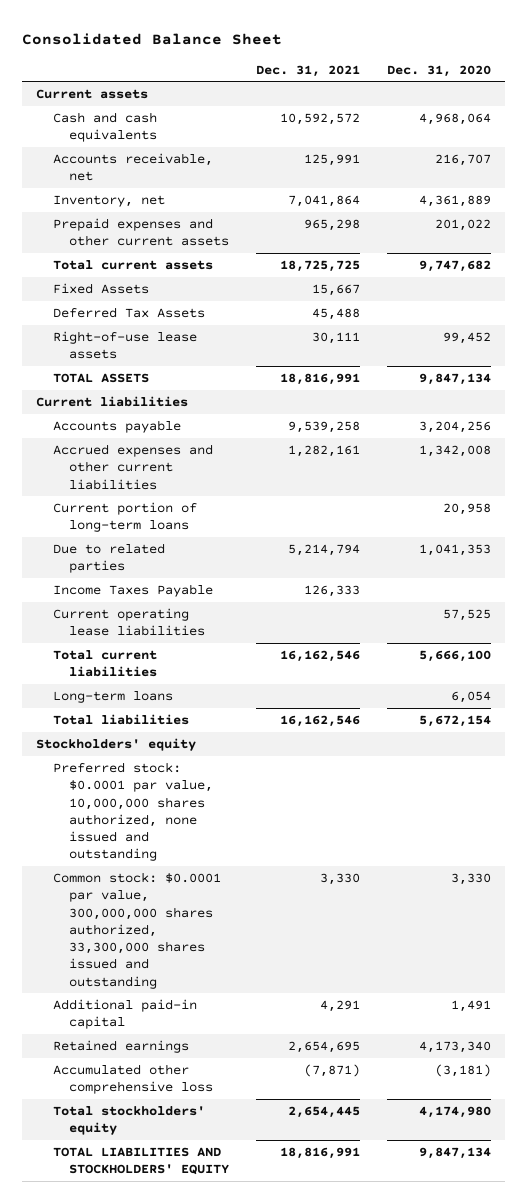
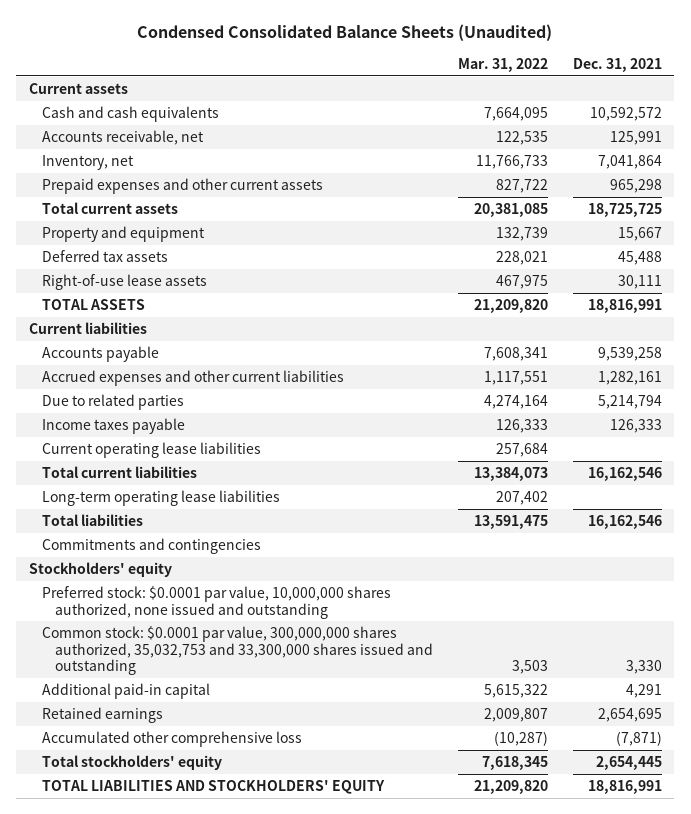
- Consolidated Balance Sheet
+ Condensed Consolidated Balance Sheets (Unaudited)
- | Dec. 31, 2021 | Dec. 31, 2020
+ | Mar. 31, 2022 | Dec. 31, 2021
- Fixed Assets | 15,667 |
- Deferred Tax Assets | 45,488 |
+ Property and equipment | 132,739 | 15,667
+ Deferred tax assets | 228,021 | 45,488
- Current portion of long-term loans | | 20,958
- Income Taxes Payable | 126,333 |
+ Income taxes payable | 126,333 | 126,333
- Long-term loans | | 6,054
+ Long-term operating lease liabilities | 207,402 |
+ Commitments and contingencies
- Common stock: $0.0001 par value, 300,000,000 shares authorized, 33,300,000 shares issued and outstanding | 3,330 | 3,330
+ Common stock: $0.0001 par value, 300,000,000 shares authorized, 35,032,753 and 33,300,000 shares issued and outstanding | 3,503 | 3,330

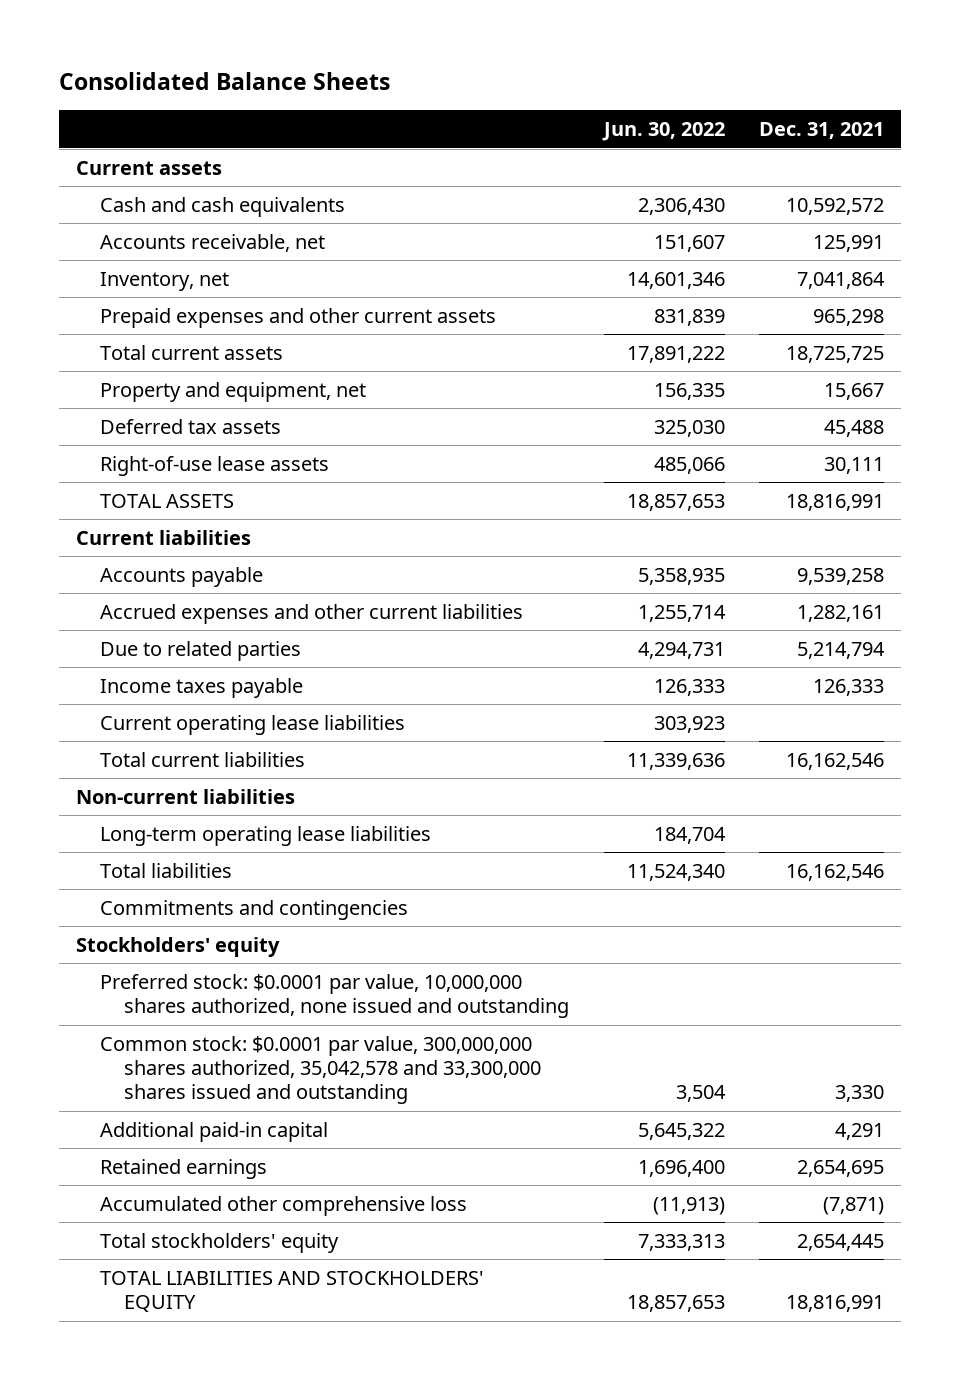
- Condensed Consolidated Balance Sheets (Unaudited)
+ Consolidated Balance Sheets
- | Mar. 31, 2022 | Dec. 31, 2021
+ | Jun. 30, 2022 | Dec. 31, 2021
- Property and equipment | 132,739 | 15,667
+ Property and equipment, net | 156,335 | 15,667
+ Non-current liabilities
- Common stock: $0.0001 par value, 300,000,000 shares authorized, 35,032,753 and 33,300,000 shares issued and outstanding | 3,503 | 3,330
+ Common stock: $0.0001 par value, 300,000,000 shares authorized, 35,042,578 and 33,300,000 shares issued and outstanding | 3,504 | 3,330

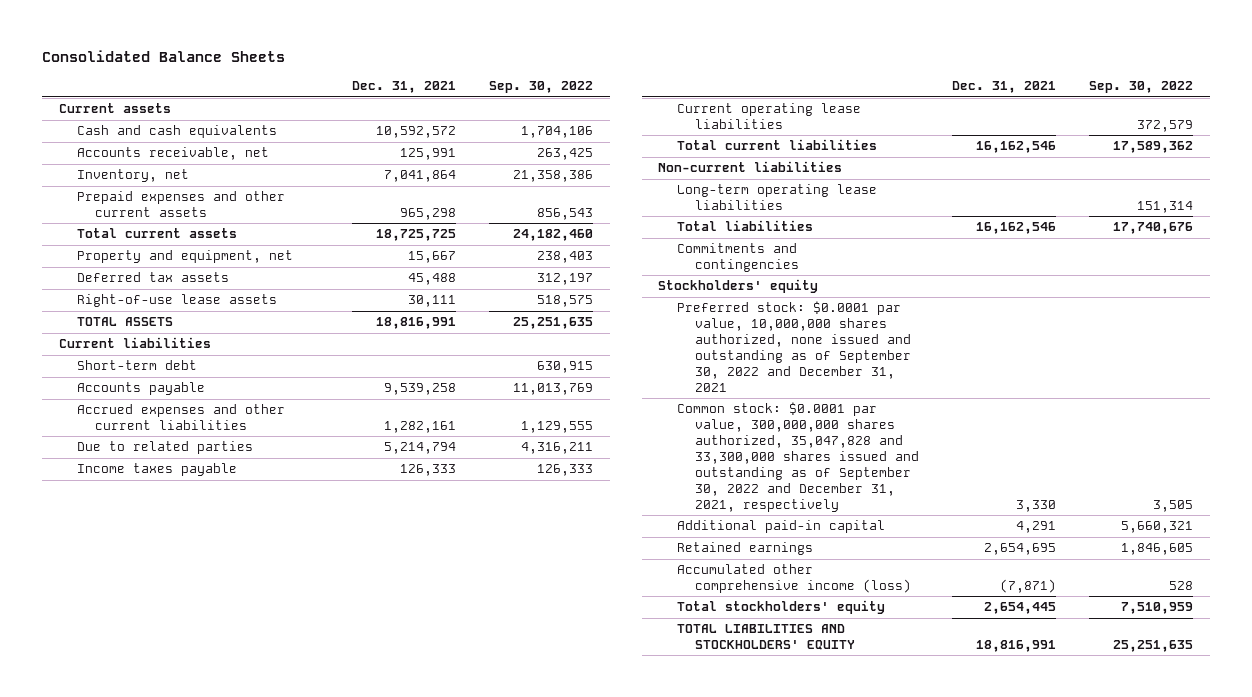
- | Jun. 30, 2022 | Dec. 31, 2021
+ | Dec. 31, 2021 | Sep. 30, 2022
+ Short-term debt | | 630,915
- Preferred stock: $0.0001 par value, 10,000,000 shares authorized, none issued and outstanding
- Common stock: $0.0001 par value, 300,000,000 shares authorized, 35,042,578 and 33,300,000 shares issued and outstanding | 3,504 | 3,330
+ Preferred stock: $0.0001 par value, 10,000,000 shares authorized, none issued and outstanding as of September 30, 2022 and December 31, 2021
+ Common stock: $0.0001 par value, 300,000,000 shares authorized, 35,047,828 and 33,300,000 shares issued and outstanding as of September 30, 2022 and December 31, 2021, respectively | 3,330 | 3,505
- Accumulated other comprehensive loss | (11,913) | (7,871)
+ Accumulated other comprehensive income (loss) | (7,871) | 528

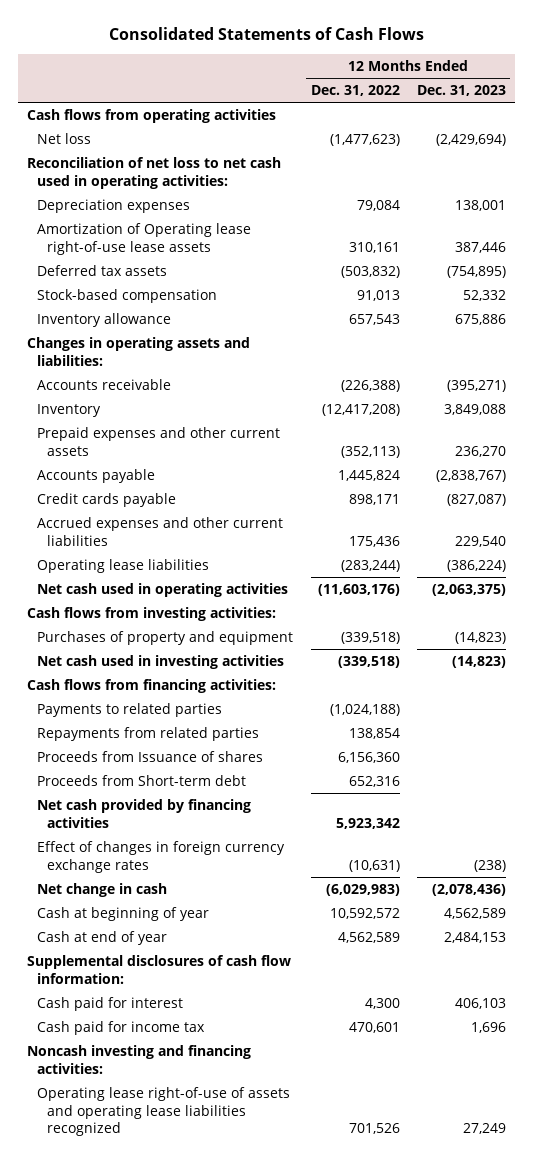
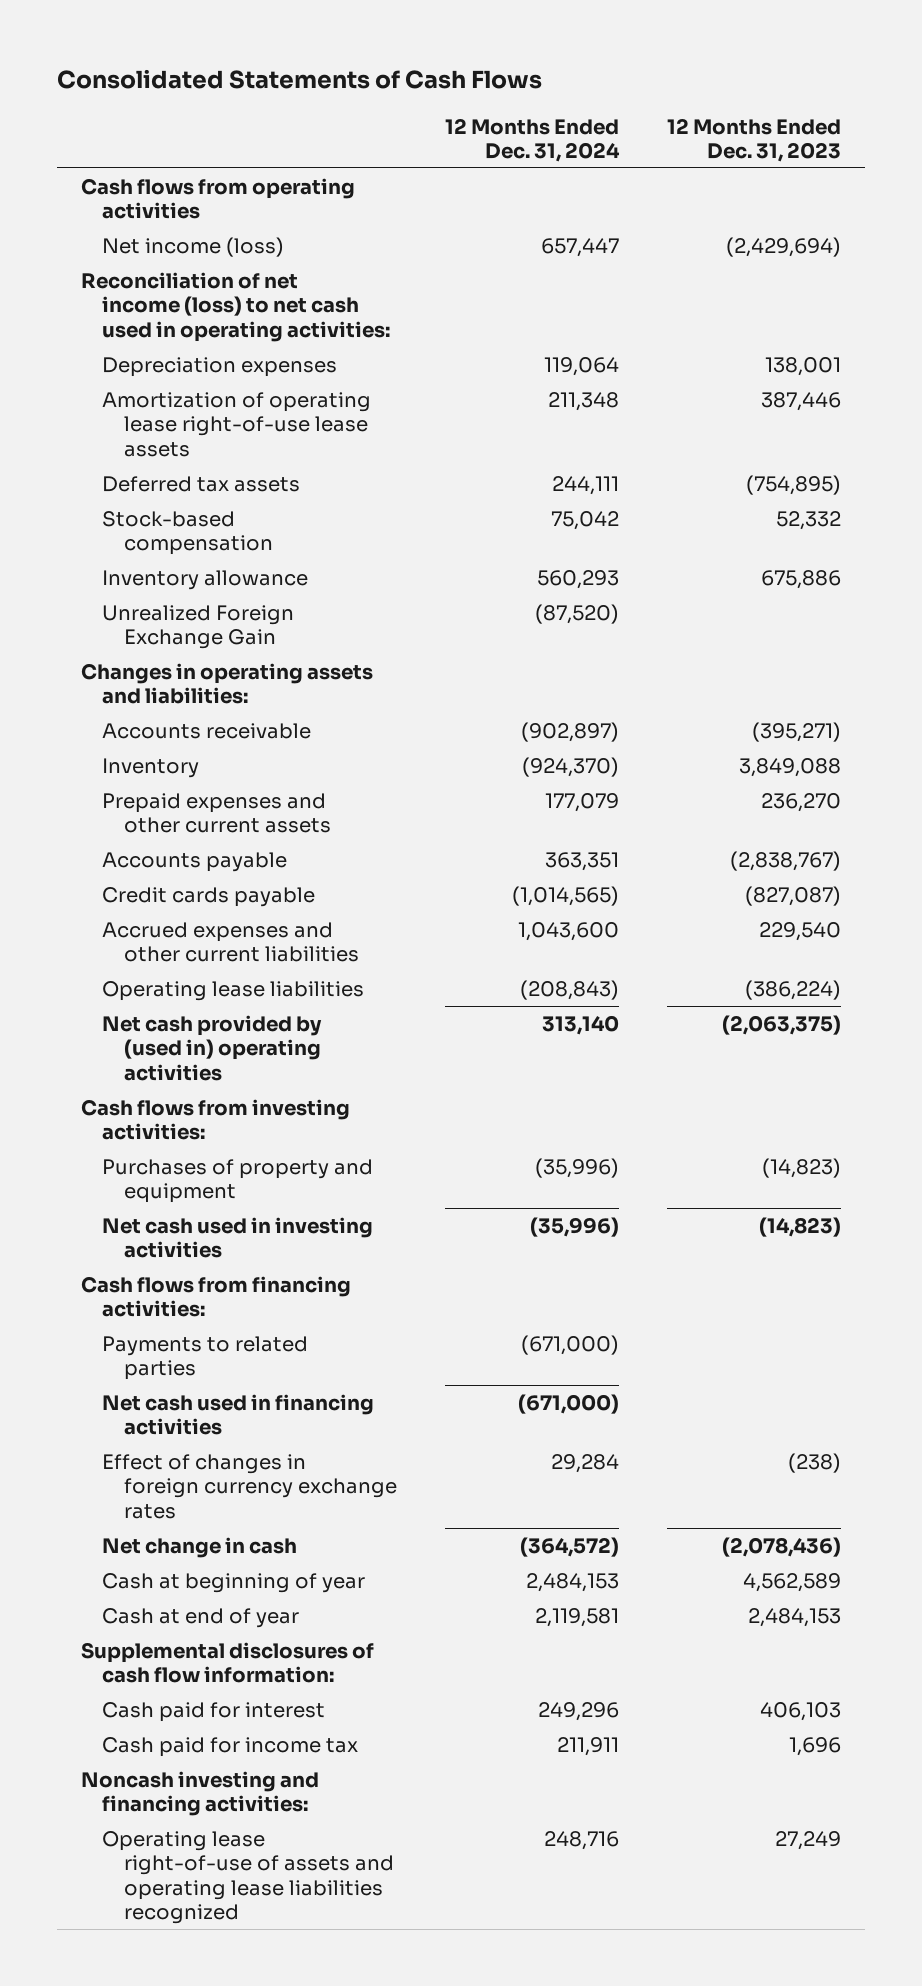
- | 12 Months Ended Dec. 31, 2022 | 12 Months Ended Dec. 31, 2023
+ | 12 Months Ended Dec. 31, 2024 | 12 Months Ended Dec. 31, 2023
- Net loss | (1,477,623) | (2,429,694)
- Reconciliation of net loss to net cash used in operating activities:
+ Net income (loss) | 657,447 | (2,429,694)
+ Reconciliation of net income (loss) to net cash used in operating activities:
- Amortization of Operating lease right-of-use lease assets | 310,161 | 387,446
+ Amortization of operating lease right-of-use lease assets | 211,348 | 387,446
+ Unrealized Foreign Exchange Gain | (87,520) |
- Net cash used in operating activities | (11,603,176) | (2,063,375)
+ Net cash provided by (used in) operating activities | 313,140 | (2,063,375)
- Repayments from related parties | 138,854 |
- Proceeds from Issuance of shares | 6,156,360 |
- Proceeds from Short-term debt | 652,316 |
- Net cash provided by financing activities | 5,923,342 |
+ Net cash used in financing activities | (671,000) |

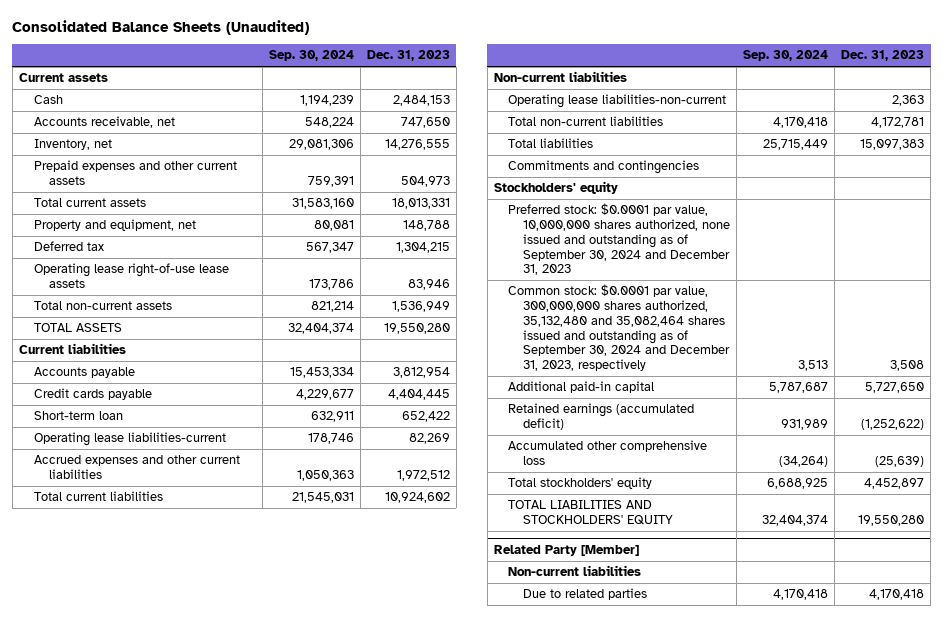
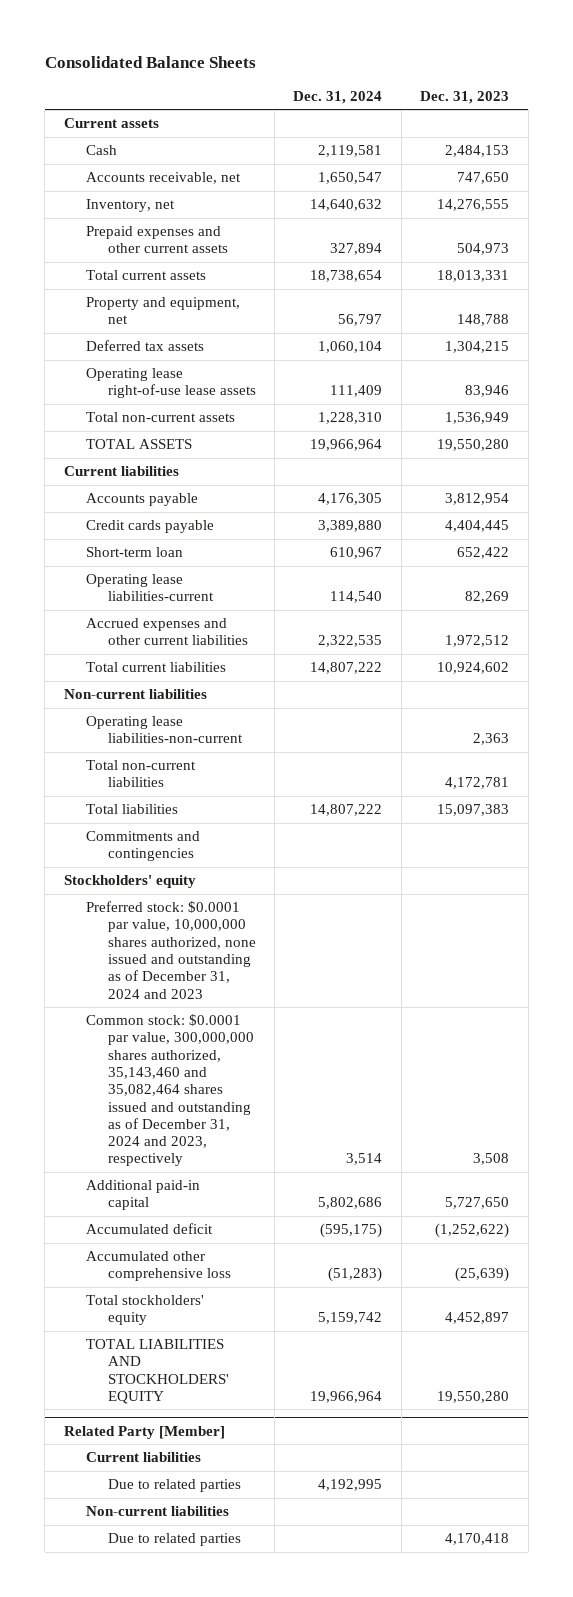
- Consolidated Balance Sheets (Unaudited)
+ Consolidated Balance Sheets
- | Sep. 30, 2024 | Dec. 31, 2023
+ | Dec. 31, 2024 | Dec. 31, 2023
- Deferred tax | 567,347 | 1,304,215
+ Deferred tax assets | 1,060,104 | 1,304,215
- Preferred stock: $0.0001 par value, 10,000,000 shares authorized, none issued and outstanding as of September 30, 2024 and December 31, 2023
- Common stock: $0.0001 par value, 300,000,000 shares authorized, 35,132,480 and 35,082,464 shares issued and outstanding as of September 30, 2024 and December 31, 2023, respectively | 3,513 | 3,508
+ Preferred stock: $0.0001 par value, 10,000,000 shares authorized, none issued and outstanding as of December 31, 2024 and 2023
+ Common stock: $0.0001 par value, 300,000,000 shares authorized, 35,143,460 and 35,082,464 shares issued and outstanding as of December 31, 2024 and 2023, respectively | 3,514 | 3,508
- Retained earnings (accumulated deficit) | 931,989 | (1,252,622)
+ Accumulated deficit | (595,175) | (1,252,622)
@ Related Party [Member]
+ Current liabilities
+ Due to related parties | 4,192,995 |

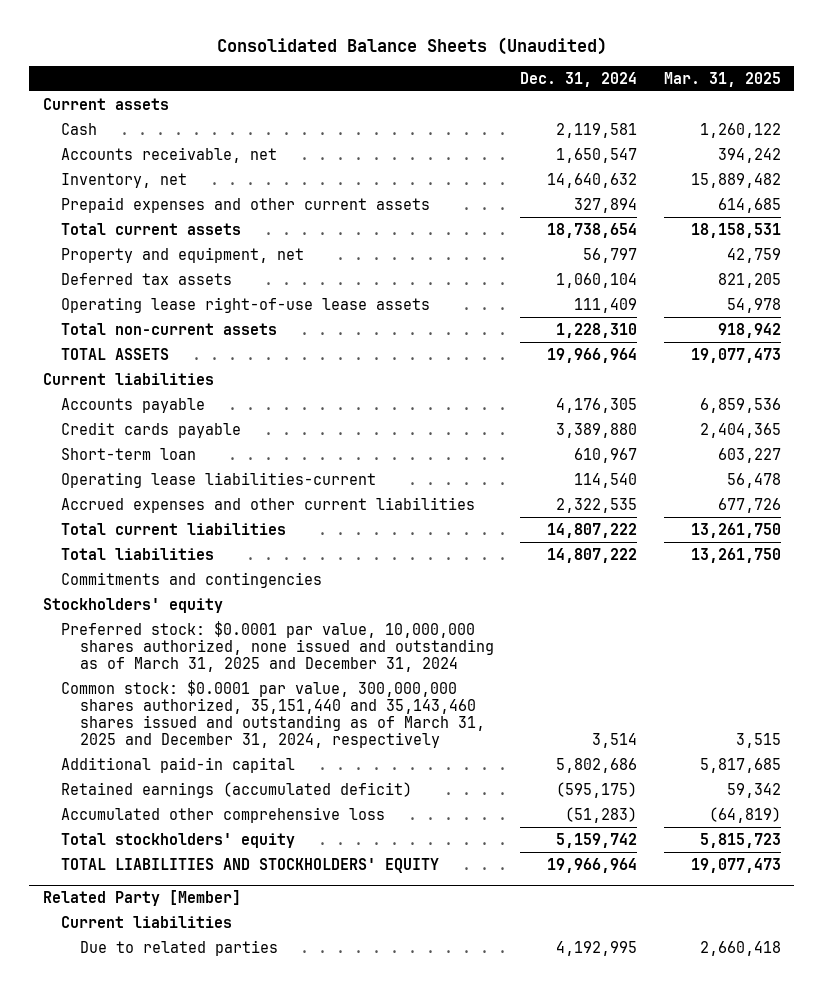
- Consolidated Balance Sheets
+ Consolidated Balance Sheets (Unaudited)
- | Dec. 31, 2024 | Dec. 31, 2023
+ | Dec. 31, 2024 | Mar. 31, 2025
- Non-current liabilities
- Operating lease liabilities-non-current | | 2,363
- Total non-current liabilities | | 4,172,781
- Preferred stock: $0.0001 par value, 10,000,000 shares authorized, none issued and outstanding as of December 31, 2024 and 2023
- Common stock: $0.0001 par value, 300,000,000 shares authorized, 35,143,460 and 35,082,464 shares issued and outstanding as of December 31, 2024 and 2023, respectively | 3,514 | 3,508
+ Preferred stock: $0.0001 par value, 10,000,000 shares authorized, none issued and outstanding as of March 31, 2025 and December 31, 2024
+ Common stock: $0.0001 par value, 300,000,000 shares authorized, 35,151,440 and 35,143,460 shares issued and outstanding as of March 31, 2025 and December 31, 2024, respectively | 3,514 | 3,515
- Accumulated deficit | (595,175) | (1,252,622)
+ Retained earnings (accumulated deficit) | (595,175) | 59,342
@ Related Party [Member]
- Non-current liabilities
- Due to related parties | | 4,170,418

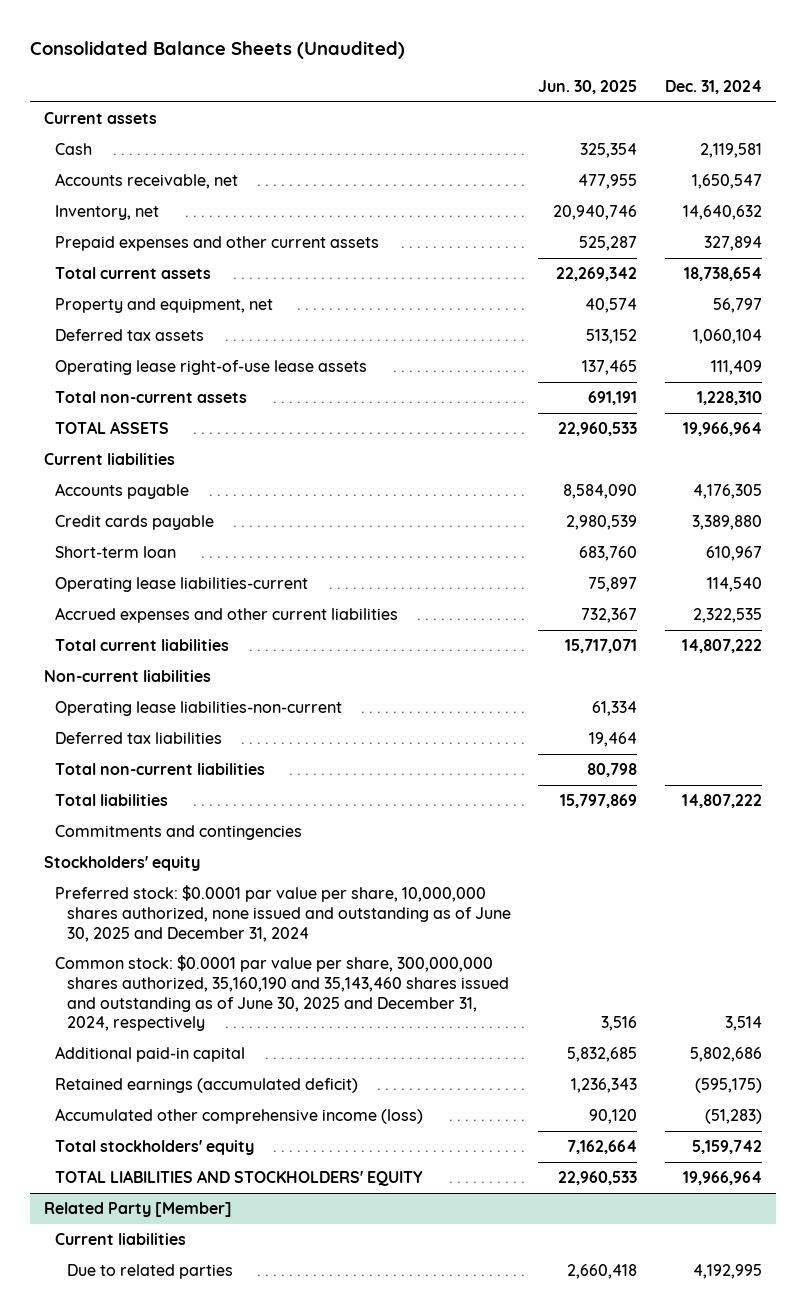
- | Dec. 31, 2024 | Mar. 31, 2025
+ | Jun. 30, 2025 | Dec. 31, 2024
+ Non-current liabilities
+ Operating lease liabilities-non-current | 61,334 |
+ Deferred tax liabilities | 19,464 |
+ Total non-current liabilities | 80,798 |
- Preferred stock: $0.0001 par value, 10,000,000 shares authorized, none issued and outstanding as of March 31, 2025 and December 31, 2024
- Common stock: $0.0001 par value, 300,000,000 shares authorized, 35,151,440 and 35,143,460 shares issued and outstanding as of March 31, 2025 and December 31, 2024, respectively | 3,514 | 3,515
+ Preferred stock: $0.0001 par value per share, 10,000,000 shares authorized, none issued and outstanding as of June 30, 2025 and December 31, 2024
+ Common stock: $0.0001 par value per share, 300,000,000 shares authorized, 35,160,190 and 35,143,460 shares issued and outstanding as of June 30, 2025 and December 31, 2024, respectively | 3,516 | 3,514
- Accumulated other comprehensive loss | (51,283) | (64,819)
+ Accumulated other comprehensive income (loss) | 90,120 | (51,283)

